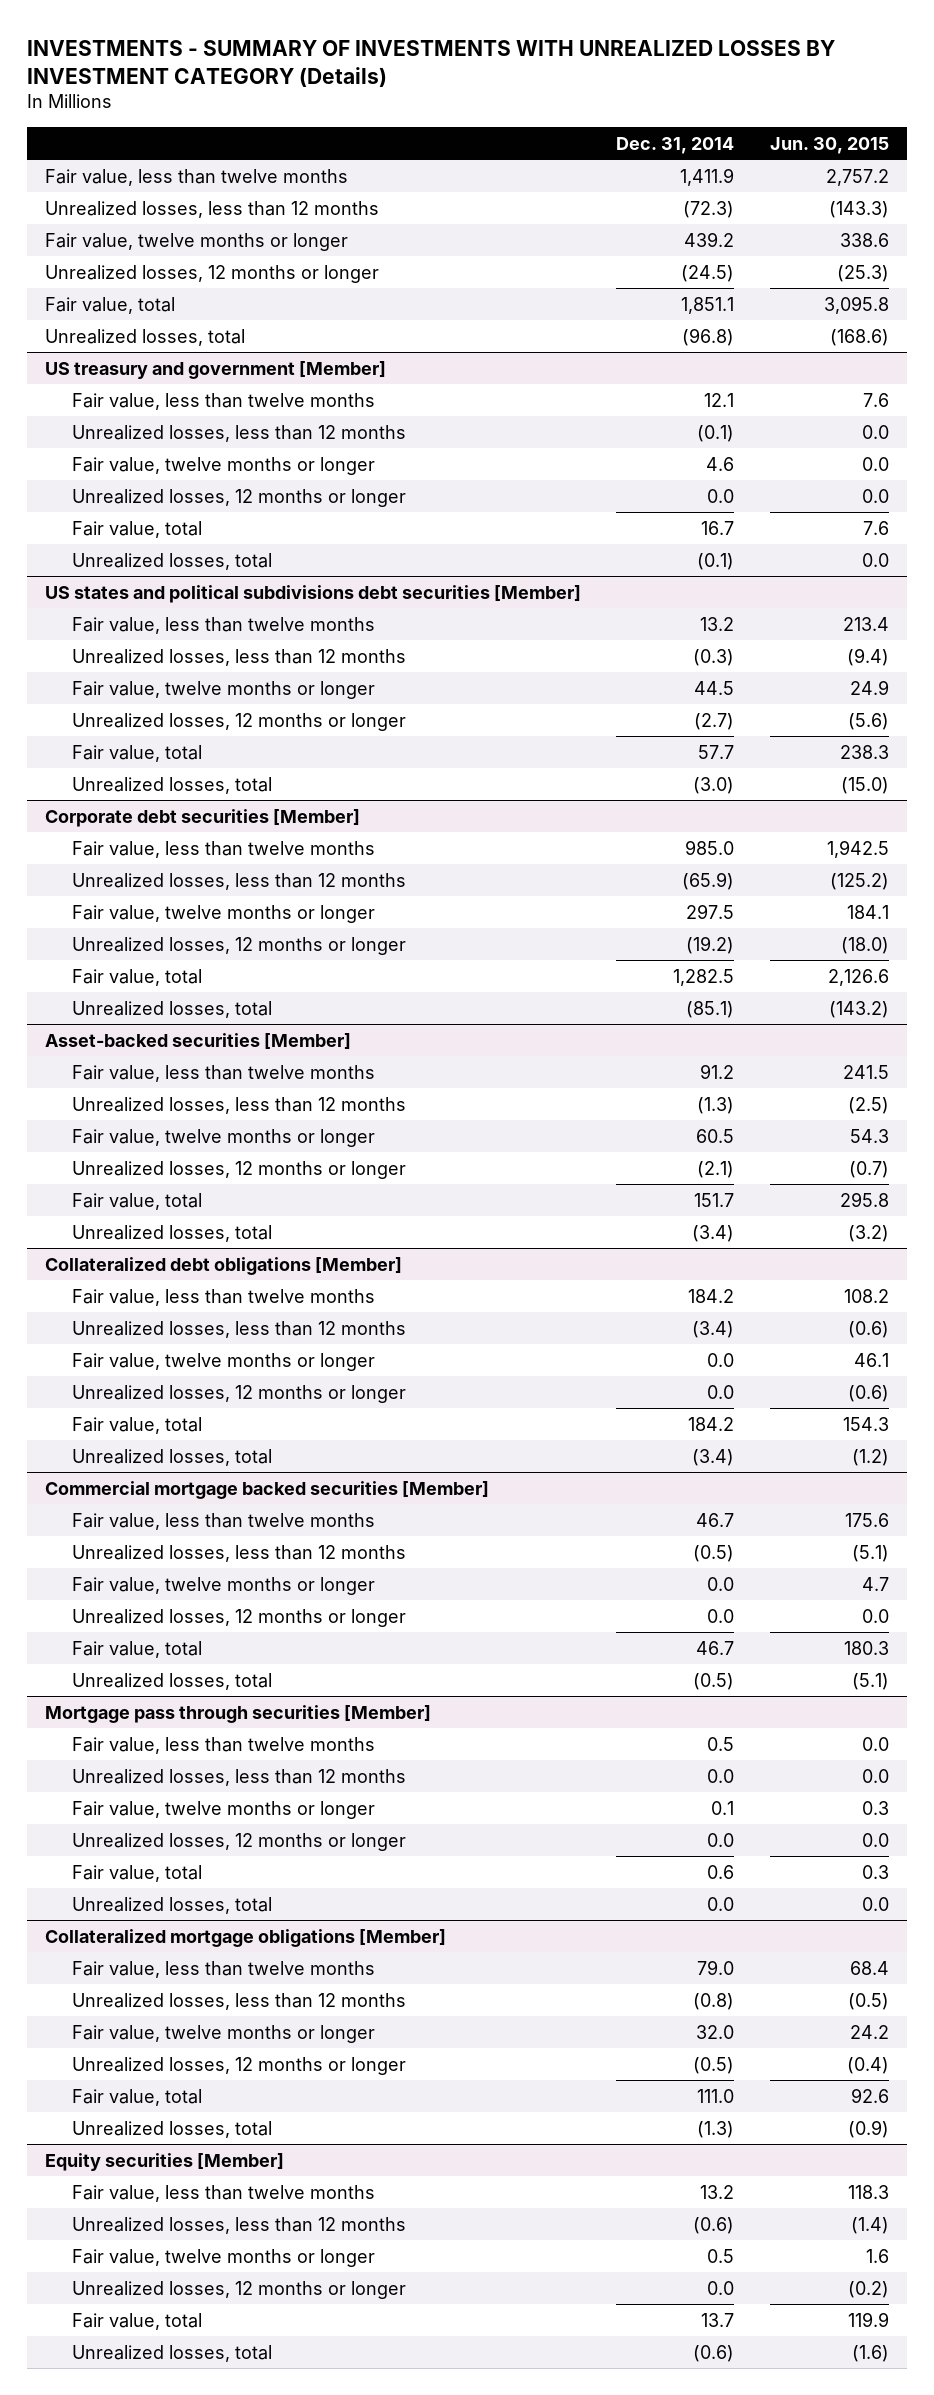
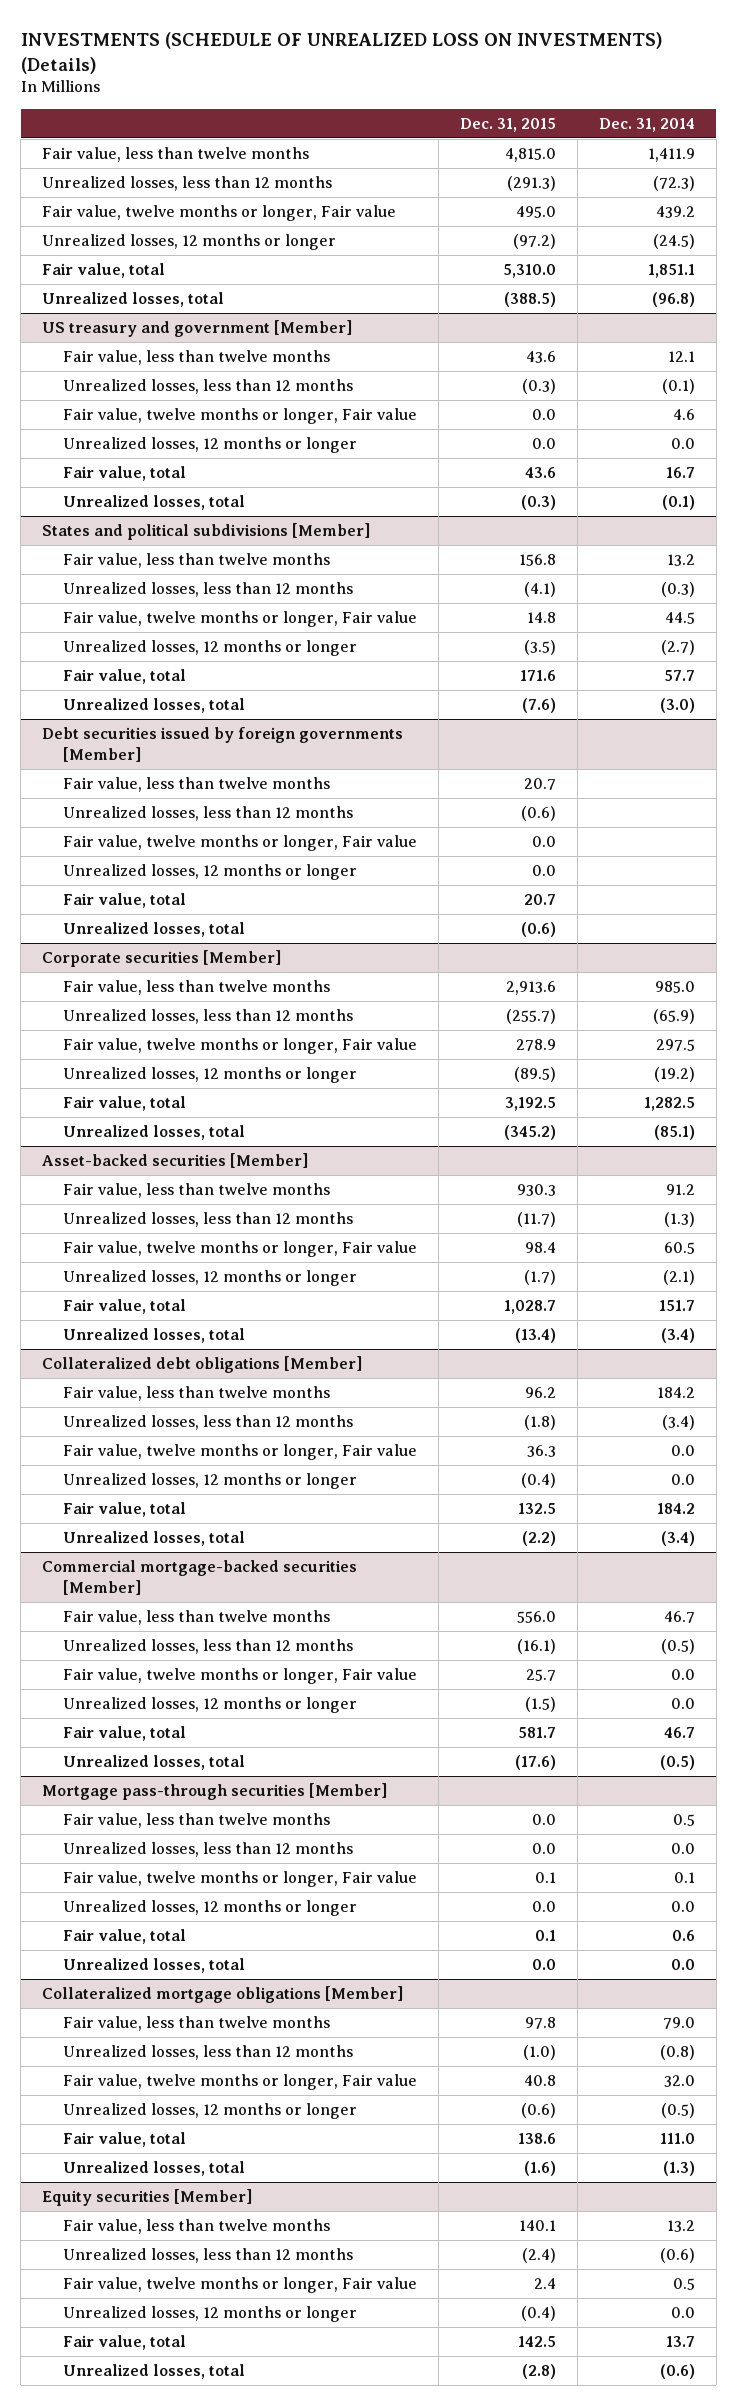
- INVESTMENTS - SUMMARY OF INVESTMENTS WITH UNREALIZED LOSSES BY INVESTMENT CATEGORY (Details)
+ INVESTMENTS (SCHEDULE OF UNREALIZED LOSS ON INVESTMENTS) (Details)
- | Dec. 31, 2014 | Jun. 30, 2015
+ | Dec. 31, 2015 | Dec. 31, 2014
- Fair value, twelve months or longer | 439.2 | 338.6
+ Fair value, twelve months or longer, Fair value | 495.0 | 439.2
@ US treasury and government [Member]
- Fair value, twelve months or longer | 4.6 | 0.0
+ Fair value, twelve months or longer, Fair value | 0.0 | 4.6
- US states and political subdivisions debt securities [Member]
+ States and political subdivisions [Member]
- Fair value, twelve months or longer | 44.5 | 24.9
+ Fair value, twelve months or longer, Fair value | 14.8 | 44.5
- Corporate debt securities [Member]
+ Debt securities issued by foreign governments [Member]
+ Fair value, less than twelve months | 20.7 |
+ Unrealized losses, less than 12 months | (0.6) |
+ Fair value, twelve months or longer, Fair value | 0.0 |
+ Unrealized losses, 12 months or longer | 0.0 |
+ Fair value, total | 20.7 |
+ Unrealized losses, total | (0.6) |
+ Corporate securities [Member]
- Fair value, twelve months or longer | 297.5 | 184.1
+ Fair value, twelve months or longer, Fair value | 278.9 | 297.5
@ Asset-backed securities [Member]
- Fair value, twelve months or longer | 60.5 | 54.3
+ Fair value, twelve months or longer, Fair value | 98.4 | 60.5
@ Collateralized debt obligations [Member]
- Fair value, twelve months or longer | 0.0 | 46.1
+ Fair value, twelve months or longer, Fair value | 36.3 | 0.0
- Commercial mortgage backed securities [Member]
+ Commercial mortgage-backed securities [Member]
- Fair value, twelve months or longer | 0.0 | 4.7
+ Fair value, twelve months or longer, Fair value | 25.7 | 0.0
- Mortgage pass through securities [Member]
+ Mortgage pass-through securities [Member]
- Fair value, twelve months or longer | 0.1 | 0.3
+ Fair value, twelve months or longer, Fair value | 0.1 | 0.1
@ Collateralized mortgage obligations [Member]
- Fair value, twelve months or longer | 32.0 | 24.2
+ Fair value, twelve months or longer, Fair value | 40.8 | 32.0
@ Equity securities [Member]
- Fair value, twelve months or longer | 0.5 | 1.6
+ Fair value, twelve months or longer, Fair value | 2.4 | 0.5

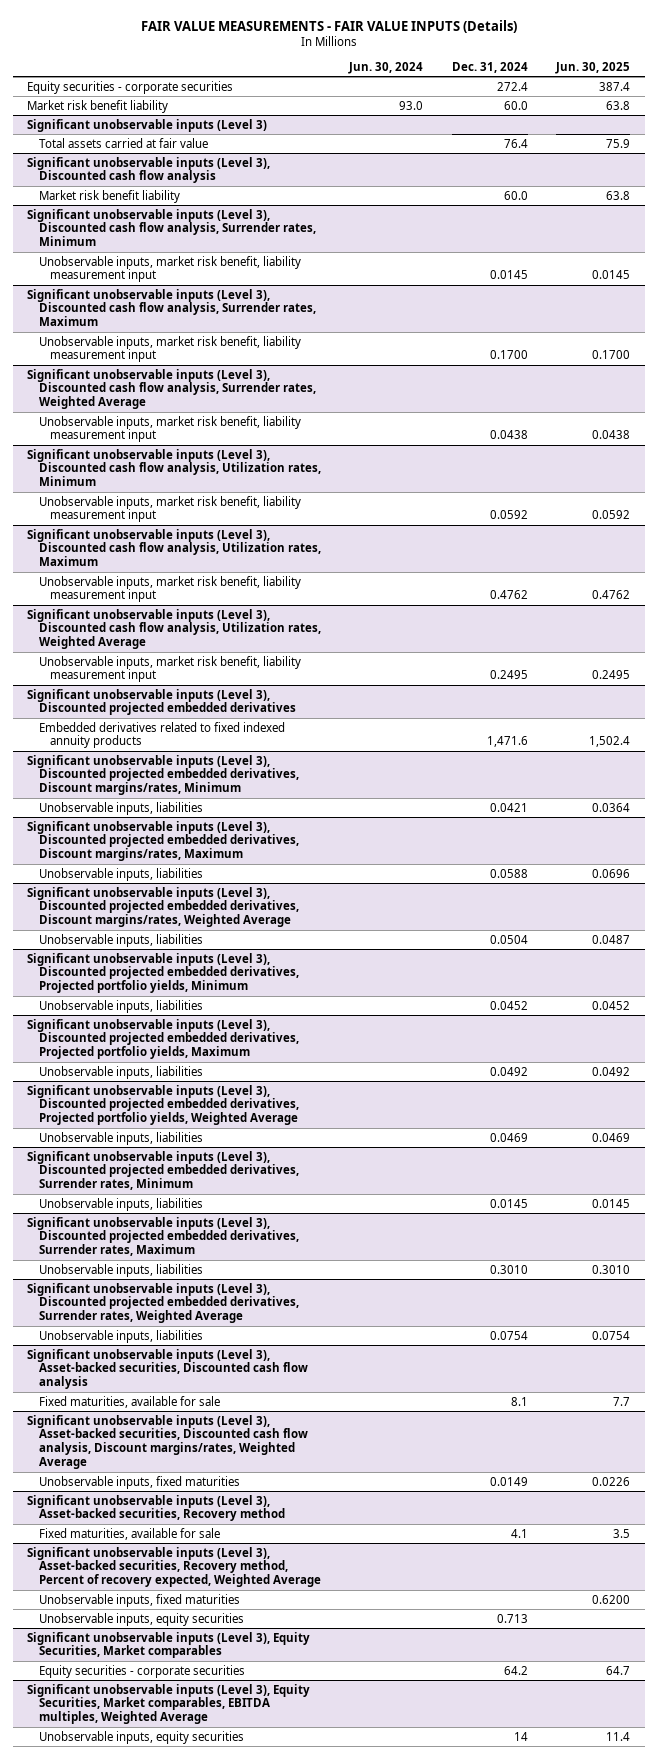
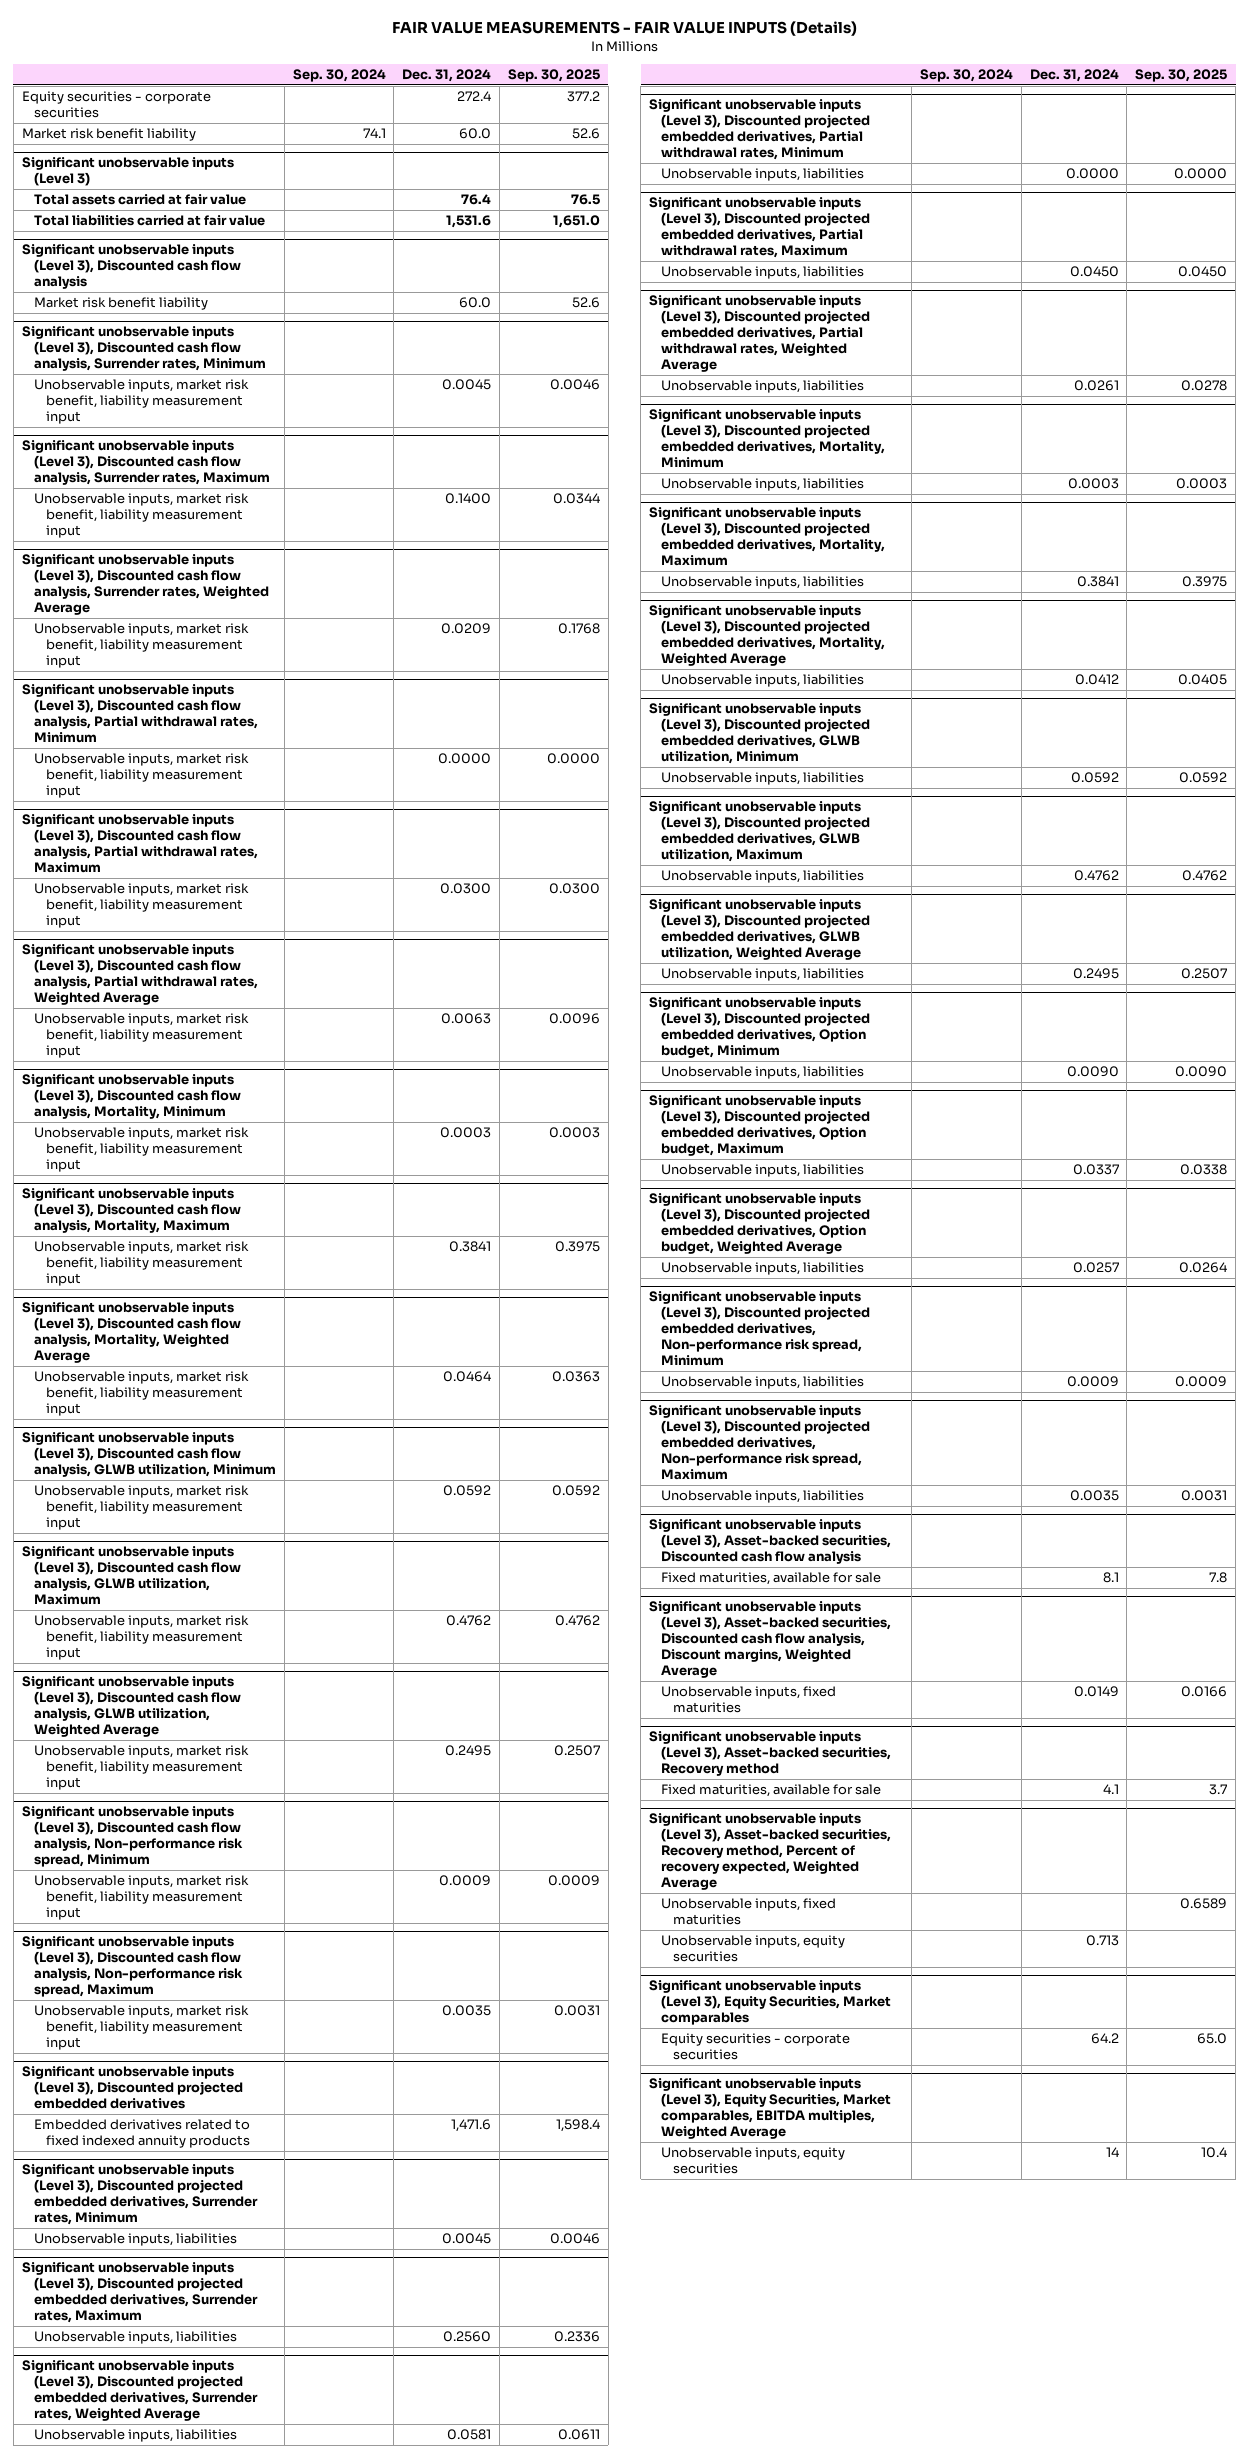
- | Jun. 30, 2024 | Dec. 31, 2024 | Jun. 30, 2025
+ | Sep. 30, 2024 | Dec. 31, 2024 | Sep. 30, 2025
@ Significant unobservable inputs (Level 3)
+ Total liabilities carried at fair value | | 1,531.6 | 1,651.0
@ Significant unobservable inputs (Level 3), Discounted cash flow analysis, Surrender rates, Minimum
- Unobservable inputs, market risk benefit, liability measurement input | | 0.0145 | 0.0145
+ Unobservable inputs, market risk benefit, liability measurement input | | 0.0045 | 0.0046
@ Significant unobservable inputs (Level 3), Discounted cash flow analysis, Surrender rates, Maximum
- Unobservable inputs, market risk benefit, liability measurement input | | 0.1700 | 0.1700
+ Unobservable inputs, market risk benefit, liability measurement input | | 0.1400 | 0.0344
@ Significant unobservable inputs (Level 3), Discounted cash flow analysis, Surrender rates, Weighted Average
- Unobservable inputs, market risk benefit, liability measurement input | | 0.0438 | 0.0438
- Significant unobservable inputs (Level 3), Discounted cash flow analysis, Utilization rates, Minimum
@ Significant unobservable inputs (Level 3), Discounted cash flow analysis, Surrender rates, Weighted Average
+ Unobservable inputs, market risk benefit, liability measurement input | | 0.0209 | 0.1768
+ Significant unobservable inputs (Level 3), Discounted cash flow analysis, Partial withdrawal rates, Minimum
+ Unobservable inputs, market risk benefit, liability measurement input | | 0.0000 | 0.0000
+ Significant unobservable inputs (Level 3), Discounted cash flow analysis, Partial withdrawal rates, Maximum
+ Unobservable inputs, market risk benefit, liability measurement input | | 0.0300 | 0.0300
+ Significant unobservable inputs (Level 3), Discounted cash flow analysis, Partial withdrawal rates, Weighted Average
+ Unobservable inputs, market risk benefit, liability measurement input | | 0.0063 | 0.0096
+ Significant unobservable inputs (Level 3), Discounted cash flow analysis, Mortality, Minimum
+ Unobservable inputs, market risk benefit, liability measurement input | | 0.0003 | 0.0003
+ Significant unobservable inputs (Level 3), Discounted cash flow analysis, Mortality, Maximum
+ Unobservable inputs, market risk benefit, liability measurement input | | 0.3841 | 0.3975
+ Significant unobservable inputs (Level 3), Discounted cash flow analysis, Mortality, Weighted Average
+ Unobservable inputs, market risk benefit, liability measurement input | | 0.0464 | 0.0363
+ Significant unobservable inputs (Level 3), Discounted cash flow analysis, GLWB utilization, Minimum
- Significant unobservable inputs (Level 3), Discounted cash flow analysis, Utilization rates, Maximum
+ Significant unobservable inputs (Level 3), Discounted cash flow analysis, GLWB utilization, Maximum
- Significant unobservable inputs (Level 3), Discounted cash flow analysis, Utilization rates, Weighted Average
+ Significant unobservable inputs (Level 3), Discounted cash flow analysis, GLWB utilization, Weighted Average
+ Significant unobservable inputs (Level 3), Discounted cash flow analysis, Non-performance risk spread, Minimum
+ Unobservable inputs, market risk benefit, liability measurement input | | 0.0009 | 0.0009
+ Significant unobservable inputs (Level 3), Discounted cash flow analysis, Non-performance risk spread, Maximum
+ Unobservable inputs, market risk benefit, liability measurement input | | 0.0035 | 0.0031
- Significant unobservable inputs (Level 3), Discounted projected embedded derivatives, Discount margins/rates, Minimum
- Unobservable inputs, liabilities | | 0.0421 | 0.0364
- Significant unobservable inputs (Level 3), Discounted projected embedded derivatives, Discount margins/rates, Maximum
- Unobservable inputs, liabilities | | 0.0588 | 0.0696
- Significant unobservable inputs (Level 3), Discounted projected embedded derivatives, Discount margins/rates, Weighted Average
- Unobservable inputs, liabilities | | 0.0504 | 0.0487
- Significant unobservable inputs (Level 3), Discounted projected embedded derivatives, Projected portfolio yields, Minimum
- Unobservable inputs, liabilities | | 0.0452 | 0.0452
- Significant unobservable inputs (Level 3), Discounted projected embedded derivatives, Projected portfolio yields, Maximum
- Unobservable inputs, liabilities | | 0.0492 | 0.0492
- Significant unobservable inputs (Level 3), Discounted projected embedded derivatives, Projected portfolio yields, Weighted Average
- Unobservable inputs, liabilities | | 0.0469 | 0.0469
@ Significant unobservable inputs (Level 3), Discounted projected embedded derivatives, Surrender rates, Minimum
- Unobservable inputs, liabilities | | 0.0145 | 0.0145
+ Unobservable inputs, liabilities | | 0.0045 | 0.0046
@ Significant unobservable inputs (Level 3), Discounted projected embedded derivatives, Surrender rates, Maximum
- Unobservable inputs, liabilities | | 0.3010 | 0.3010
+ Unobservable inputs, liabilities | | 0.2560 | 0.2336
@ Significant unobservable inputs (Level 3), Discounted projected embedded derivatives, Surrender rates, Weighted Average
- Unobservable inputs, liabilities | | 0.0754 | 0.0754
+ Unobservable inputs, liabilities | | 0.0581 | 0.0611
+ Significant unobservable inputs (Level 3), Discounted projected embedded derivatives, Partial withdrawal rates, Minimum
+ Unobservable inputs, liabilities | | 0.0000 | 0.0000
+ Significant unobservable inputs (Level 3), Discounted projected embedded derivatives, Partial withdrawal rates, Maximum
+ Unobservable inputs, liabilities | | 0.0450 | 0.0450
+ Significant unobservable inputs (Level 3), Discounted projected embedded derivatives, Partial withdrawal rates, Weighted Average
+ Unobservable inputs, liabilities | | 0.0261 | 0.0278
+ Significant unobservable inputs (Level 3), Discounted projected embedded derivatives, Mortality, Minimum
+ Unobservable inputs, liabilities | | 0.0003 | 0.0003
+ Significant unobservable inputs (Level 3), Discounted projected embedded derivatives, Mortality, Maximum
+ Unobservable inputs, liabilities | | 0.3841 | 0.3975
+ Significant unobservable inputs (Level 3), Discounted projected embedded derivatives, Mortality, Weighted Average
+ Unobservable inputs, liabilities | | 0.0412 | 0.0405
+ Significant unobservable inputs (Level 3), Discounted projected embedded derivatives, GLWB utilization, Minimum
+ Unobservable inputs, liabilities | | 0.0592 | 0.0592
+ Significant unobservable inputs (Level 3), Discounted projected embedded derivatives, GLWB utilization, Maximum
+ Unobservable inputs, liabilities | | 0.4762 | 0.4762
+ Significant unobservable inputs (Level 3), Discounted projected embedded derivatives, GLWB utilization, Weighted Average
+ Unobservable inputs, liabilities | | 0.2495 | 0.2507
+ Significant unobservable inputs (Level 3), Discounted projected embedded derivatives, Option budget, Minimum
+ Unobservable inputs, liabilities | | 0.0090 | 0.0090
+ Significant unobservable inputs (Level 3), Discounted projected embedded derivatives, Option budget, Maximum
+ Unobservable inputs, liabilities | | 0.0337 | 0.0338
+ Significant unobservable inputs (Level 3), Discounted projected embedded derivatives, Option budget, Weighted Average
+ Unobservable inputs, liabilities | | 0.0257 | 0.0264
+ Significant unobservable inputs (Level 3), Discounted projected embedded derivatives, Non-performance risk spread, Minimum
+ Unobservable inputs, liabilities | | 0.0009 | 0.0009
+ Significant unobservable inputs (Level 3), Discounted projected embedded derivatives, Non-performance risk spread, Maximum
+ Unobservable inputs, liabilities | | 0.0035 | 0.0031
- Significant unobservable inputs (Level 3), Asset-backed securities, Discounted cash flow analysis, Discount margins/rates, Weighted Average
+ Significant unobservable inputs (Level 3), Asset-backed securities, Discounted cash flow analysis, Discount margins, Weighted Average

